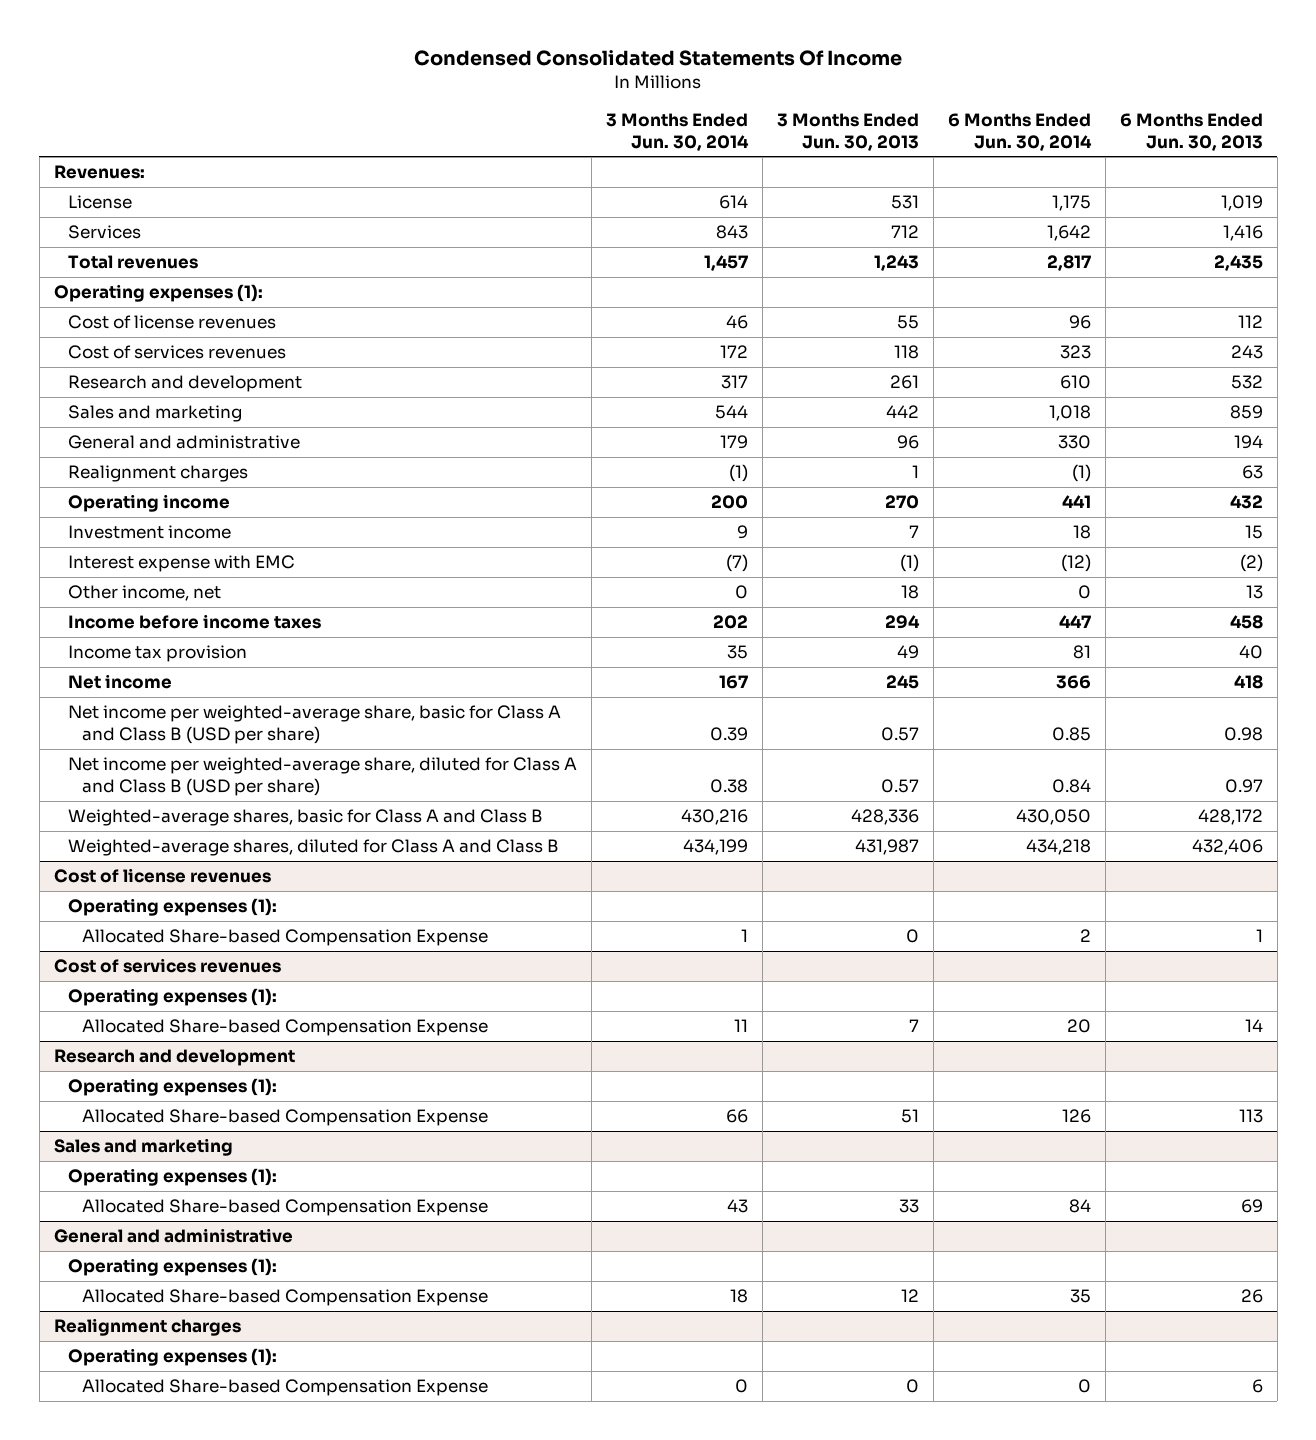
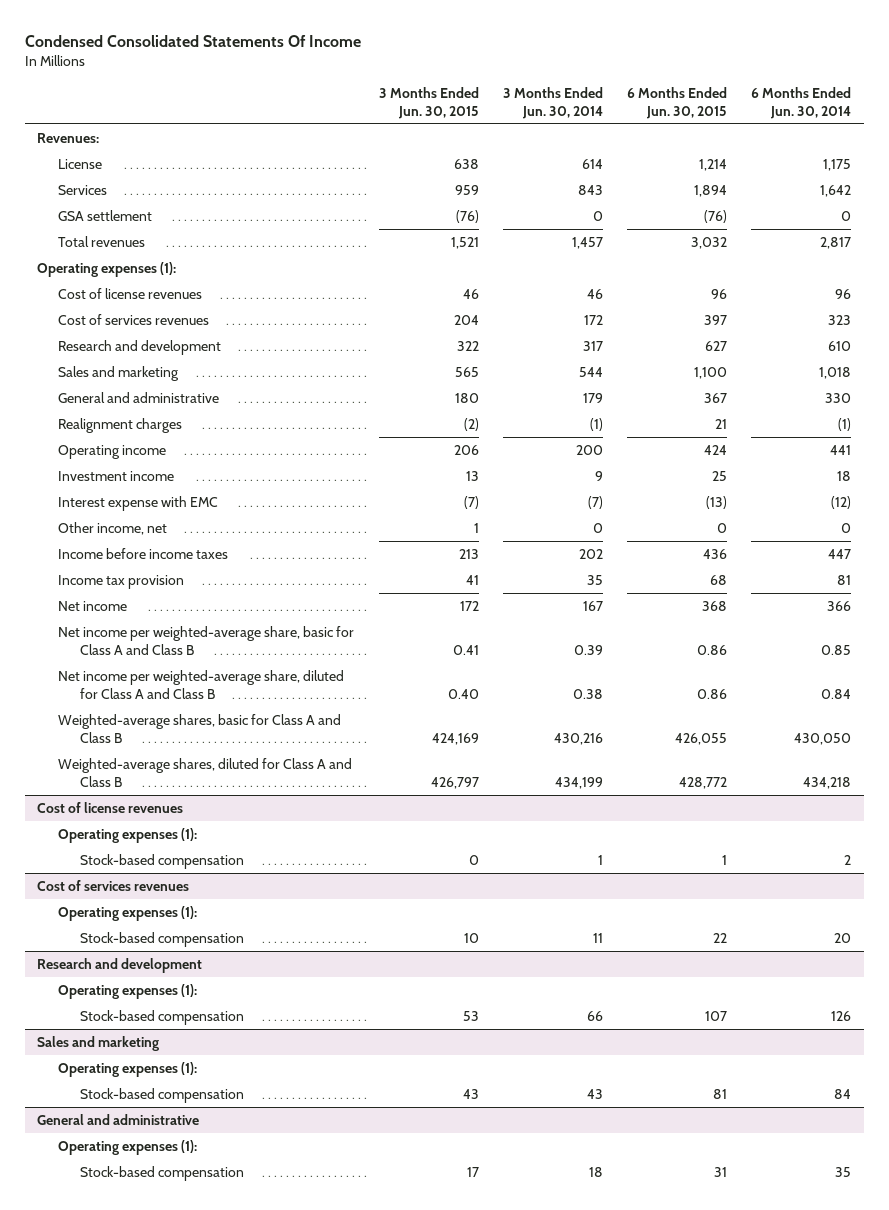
- | 3 Months Ended Jun. 30, 2014 | 3 Months Ended Jun. 30, 2013 | 6 Months Ended Jun. 30, 2014 | 6 Months Ended Jun. 30, 2013
+ | 3 Months Ended Jun. 30, 2015 | 3 Months Ended Jun. 30, 2014 | 6 Months Ended Jun. 30, 2015 | 6 Months Ended Jun. 30, 2014
+ GSA settlement | (76) | 0 | (76) | 0
- Net income per weighted-average share, basic for Class A and Class B (USD per share) | 0.39 | 0.57 | 0.85 | 0.98
- Net income per weighted-average share, diluted for Class A and Class B (USD per share) | 0.38 | 0.57 | 0.84 | 0.97
+ Net income per weighted-average share, basic for Class A and Class B | 0.41 | 0.39 | 0.86 | 0.85
+ Net income per weighted-average share, diluted for Class A and Class B | 0.40 | 0.38 | 0.86 | 0.84
@ Cost of license revenues
- Allocated Share-based Compensation Expense | 1 | 0 | 2 | 1
+ Stock-based compensation | 0 | 1 | 1 | 2
@ Cost of services revenues
- Allocated Share-based Compensation Expense | 11 | 7 | 20 | 14
+ Stock-based compensation | 10 | 11 | 22 | 20
@ Research and development
- Allocated Share-based Compensation Expense | 66 | 51 | 126 | 113
+ Stock-based compensation | 53 | 66 | 107 | 126
@ Sales and marketing
- Allocated Share-based Compensation Expense | 43 | 33 | 84 | 69
+ Stock-based compensation | 43 | 43 | 81 | 84
@ General and administrative
- Allocated Share-based Compensation Expense | 18 | 12 | 35 | 26
- Realignment charges
- Operating expenses (1):
- Allocated Share-based Compensation Expense | 0 | 0 | 0 | 6
@ General and administrative
+ Stock-based compensation | 17 | 18 | 31 | 35

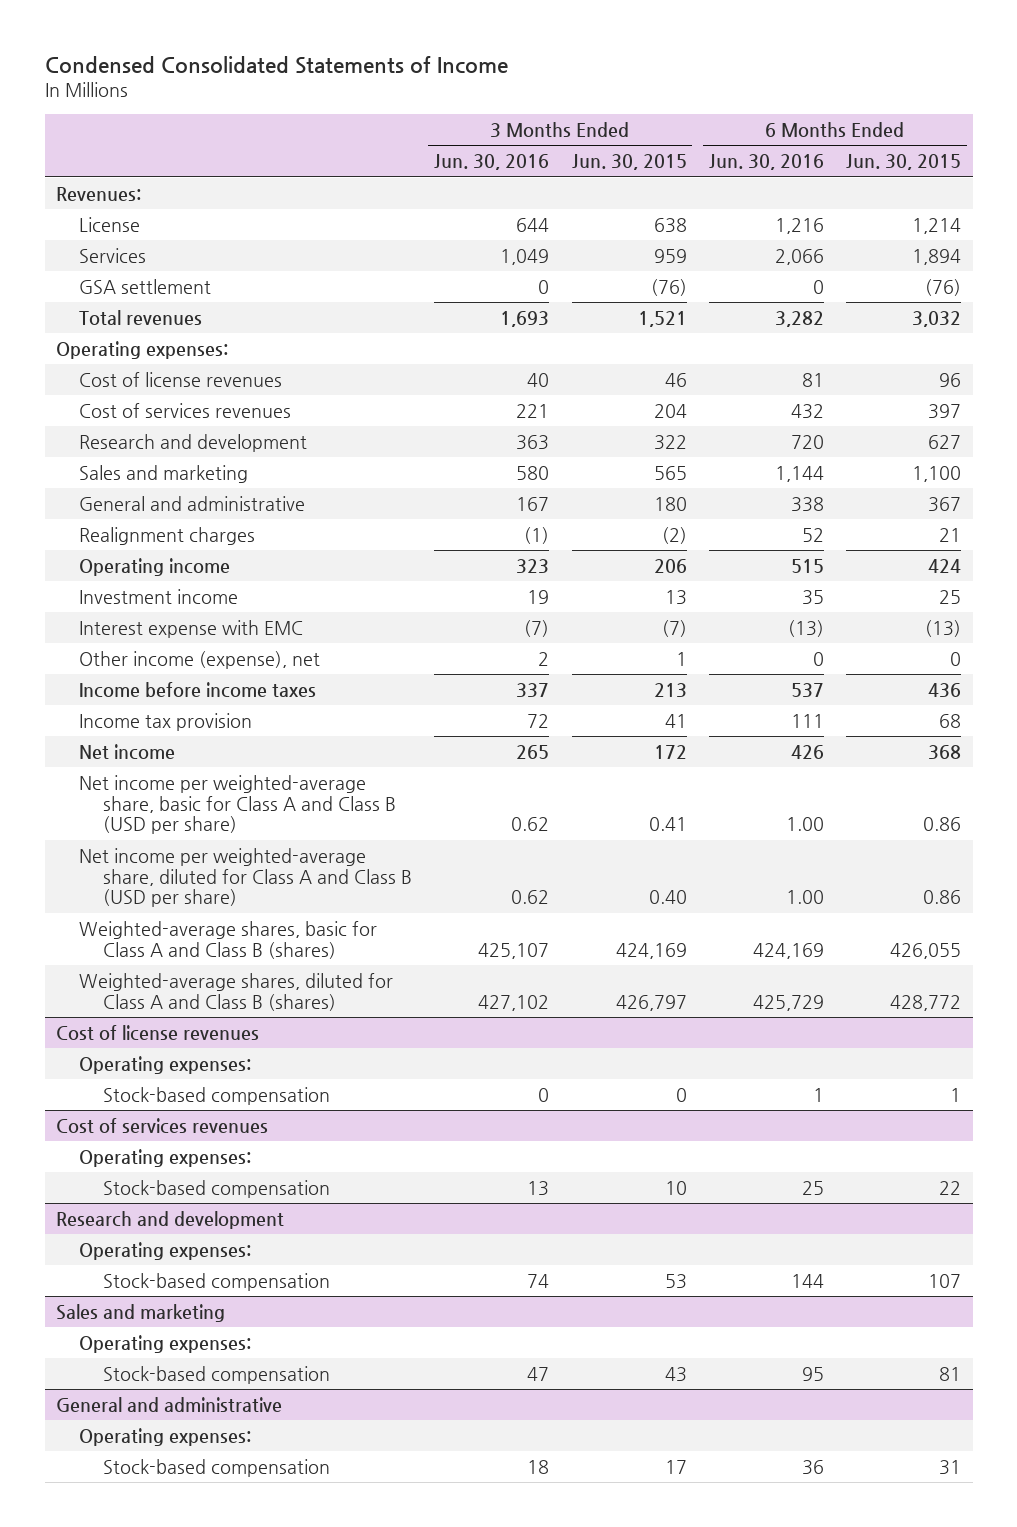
- Condensed Consolidated Statements Of Income
+ Condensed Consolidated Statements of Income
- | 3 Months Ended Jun. 30, 2015 | 3 Months Ended Jun. 30, 2014 | 6 Months Ended Jun. 30, 2015 | 6 Months Ended Jun. 30, 2014
+ | 3 Months Ended Jun. 30, 2016 | 3 Months Ended Jun. 30, 2015 | 6 Months Ended Jun. 30, 2016 | 6 Months Ended Jun. 30, 2015
- Operating expenses (1):
+ Operating expenses:
- Other income, net | 1 | 0 | 0 | 0
+ Other income (expense), net | 2 | 1 | 0 | 0
- Net income per weighted-average share, basic for Class A and Class B | 0.41 | 0.39 | 0.86 | 0.85
- Net income per weighted-average share, diluted for Class A and Class B | 0.40 | 0.38 | 0.86 | 0.84
- Weighted-average shares, basic for Class A and Class B | 424,169 | 430,216 | 426,055 | 430,050
- Weighted-average shares, diluted for Class A and Class B | 426,797 | 434,199 | 428,772 | 434,218
+ Net income per weighted-average share, basic for Class A and Class B (USD per share) | 0.62 | 0.41 | 1.00 | 0.86
+ Net income per weighted-average share, diluted for Class A and Class B (USD per share) | 0.62 | 0.40 | 1.00 | 0.86
+ Weighted-average shares, basic for Class A and Class B (shares) | 425,107 | 424,169 | 424,169 | 426,055
+ Weighted-average shares, diluted for Class A and Class B (shares) | 427,102 | 426,797 | 425,729 | 428,772
@ Cost of license revenues
- Operating expenses (1):
+ Operating expenses:
@ Cost of services revenues
- Operating expenses (1):
+ Operating expenses:
@ Research and development
- Operating expenses (1):
+ Operating expenses:
@ Sales and marketing
- Operating expenses (1):
+ Operating expenses:
@ General and administrative
- Operating expenses (1):
+ Operating expenses:

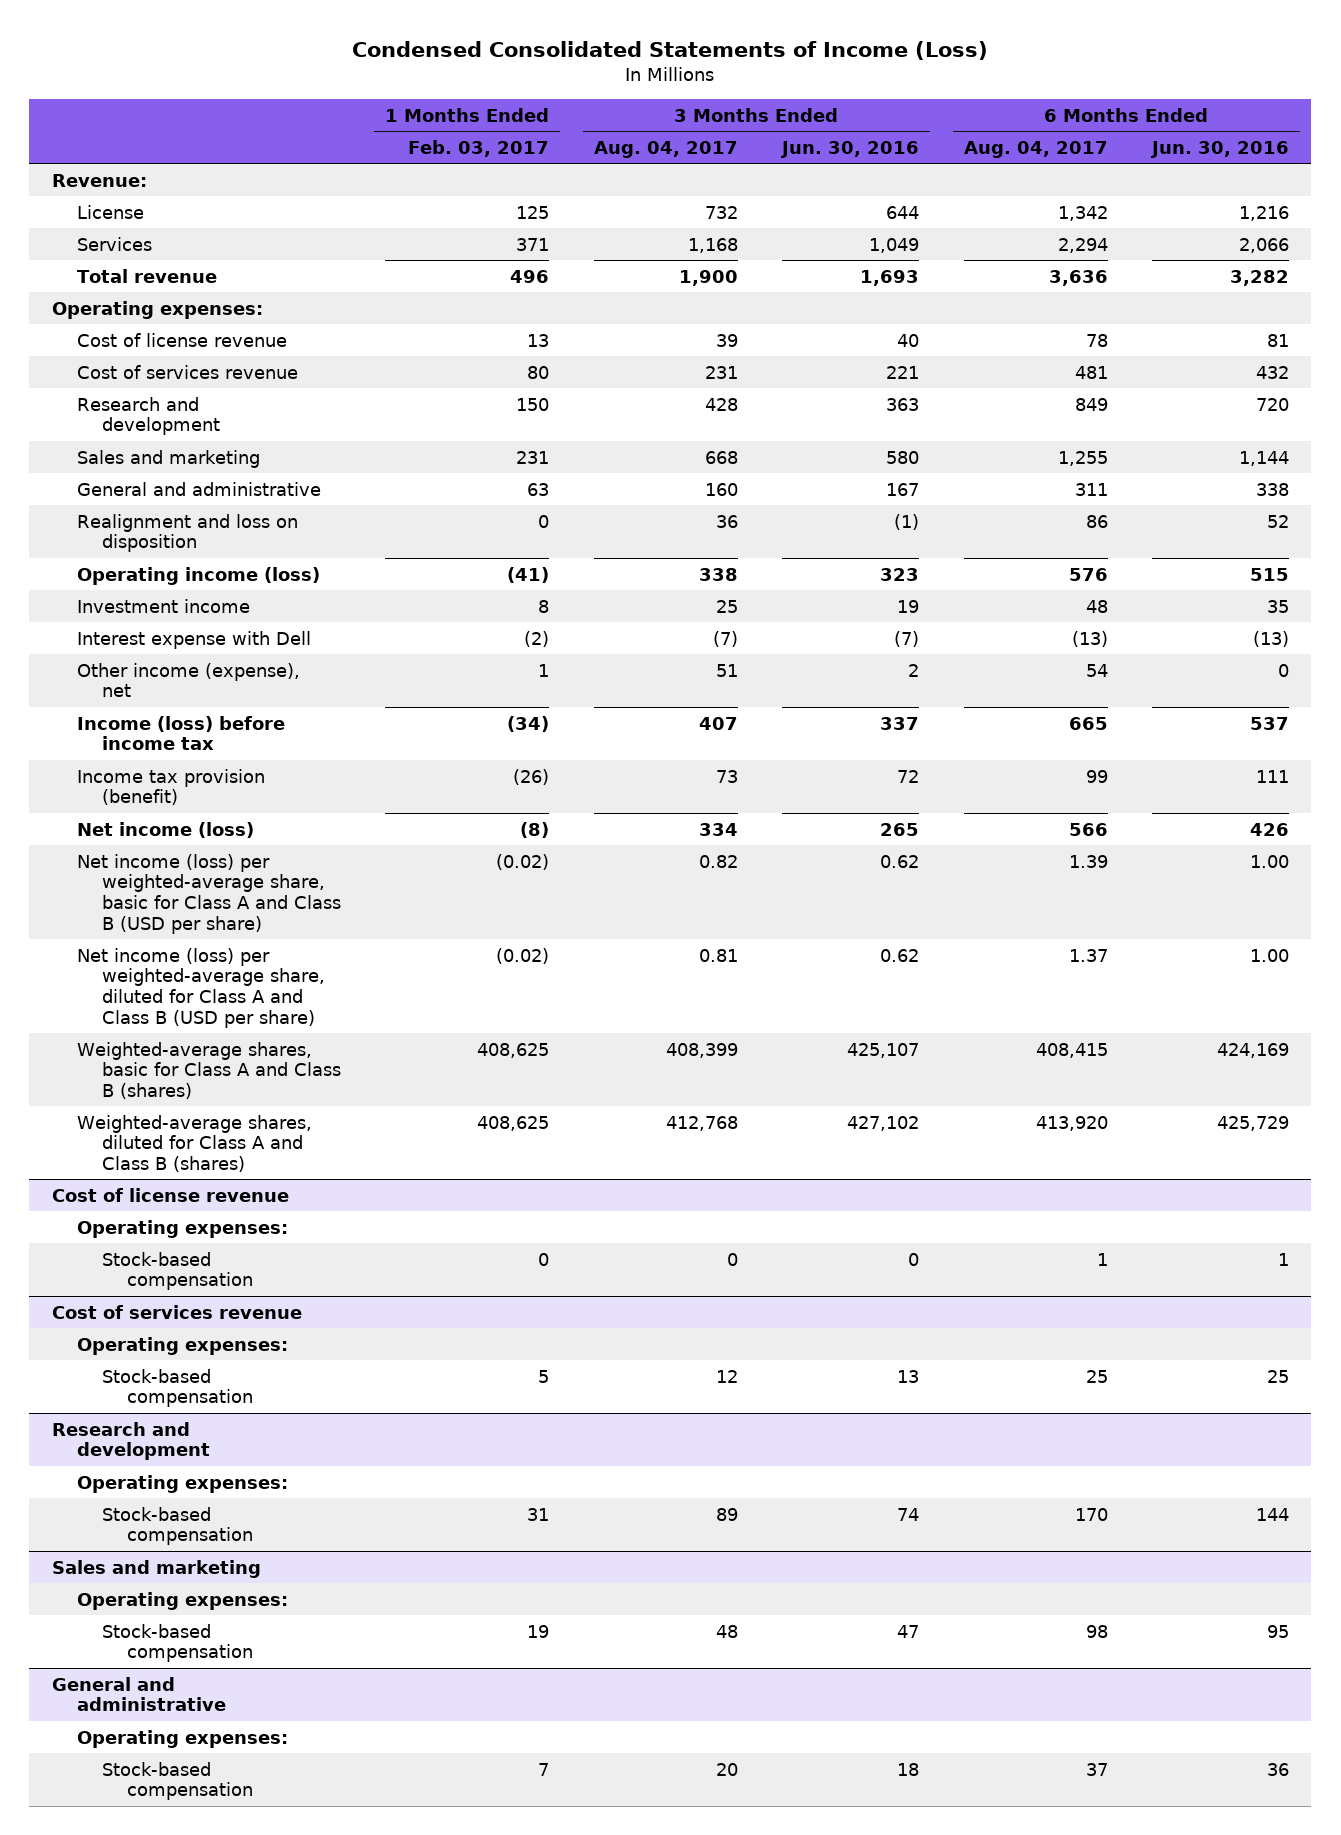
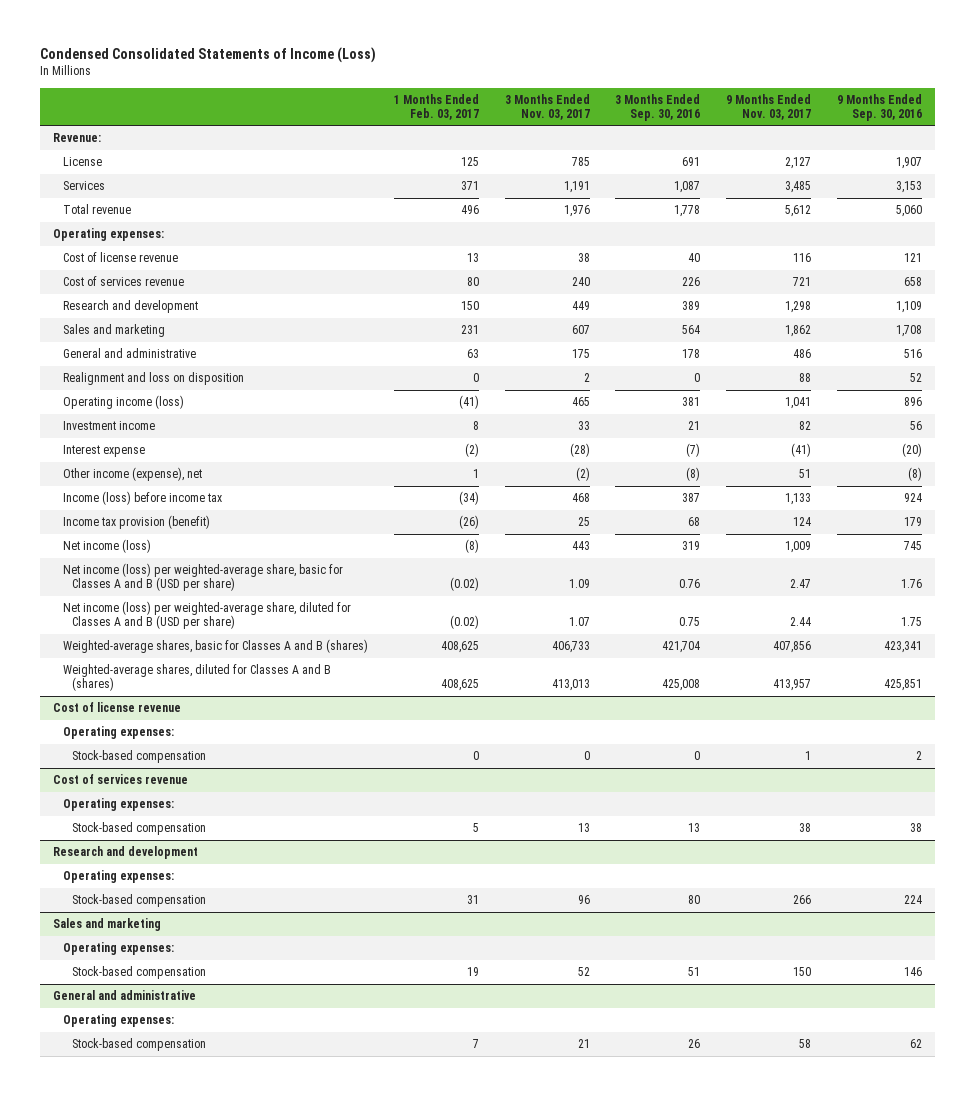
- | 1 Months Ended Feb. 03, 2017 | 3 Months Ended Aug. 04, 2017 | 3 Months Ended Jun. 30, 2016 | 6 Months Ended Aug. 04, 2017 | 6 Months Ended Jun. 30, 2016
+ | 1 Months Ended Feb. 03, 2017 | 3 Months Ended Nov. 03, 2017 | 3 Months Ended Sep. 30, 2016 | 9 Months Ended Nov. 03, 2017 | 9 Months Ended Sep. 30, 2016
- Interest expense with Dell | (2) | (7) | (7) | (13) | (13)
+ Interest expense | (2) | (28) | (7) | (41) | (20)
- Net income (loss) per weighted-average share, basic for Class A and Class B (USD per share) | (0.02) | 0.82 | 0.62 | 1.39 | 1.00
- Net income (loss) per weighted-average share, diluted for Class A and Class B (USD per share) | (0.02) | 0.81 | 0.62 | 1.37 | 1.00
- Weighted-average shares, basic for Class A and Class B (shares) | 408,625 | 408,399 | 425,107 | 408,415 | 424,169
- Weighted-average shares, diluted for Class A and Class B (shares) | 408,625 | 412,768 | 427,102 | 413,920 | 425,729
+ Net income (loss) per weighted-average share, basic for Classes A and B (USD per share) | (0.02) | 1.09 | 0.76 | 2.47 | 1.76
+ Net income (loss) per weighted-average share, diluted for Classes A and B (USD per share) | (0.02) | 1.07 | 0.75 | 2.44 | 1.75
+ Weighted-average shares, basic for Classes A and B (shares) | 408,625 | 406,733 | 421,704 | 407,856 | 423,341
+ Weighted-average shares, diluted for Classes A and B (shares) | 408,625 | 413,013 | 425,008 | 413,957 | 425,851

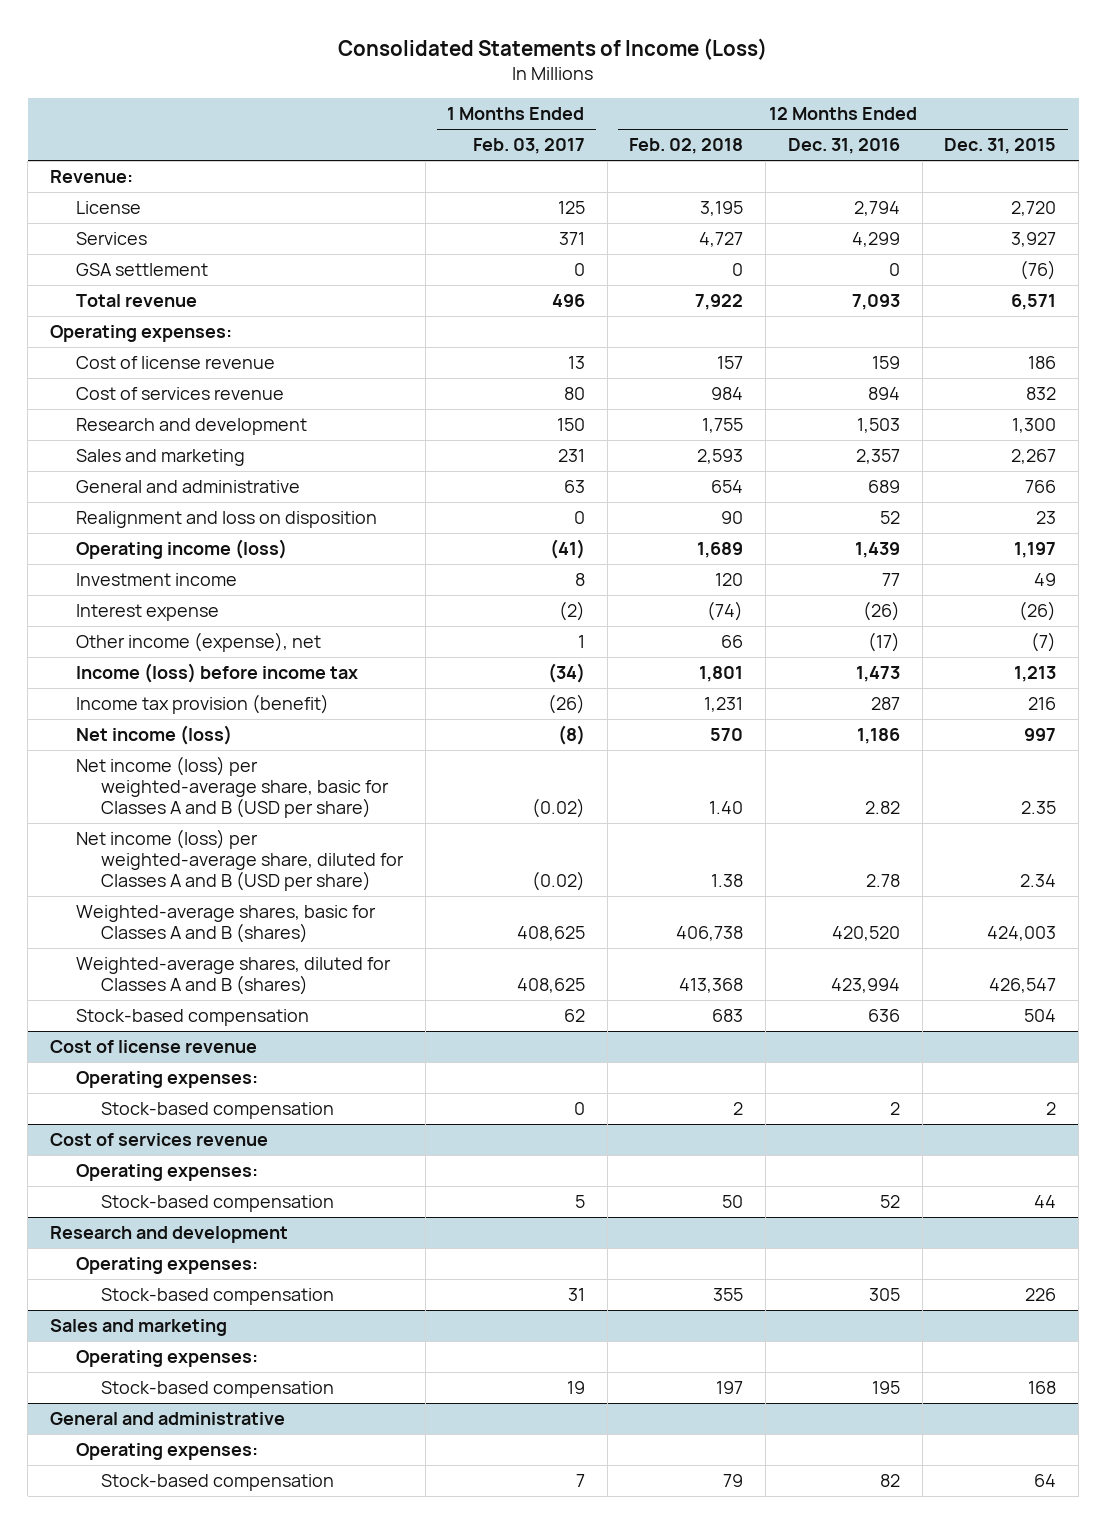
- Condensed Consolidated Statements of Income (Loss)
+ Consolidated Statements of Income (Loss)
- | 1 Months Ended Feb. 03, 2017 | 3 Months Ended Nov. 03, 2017 | 3 Months Ended Sep. 30, 2016 | 9 Months Ended Nov. 03, 2017 | 9 Months Ended Sep. 30, 2016
+ | 1 Months Ended Feb. 03, 2017 | 12 Months Ended Feb. 02, 2018 | 12 Months Ended Dec. 31, 2016 | 12 Months Ended Dec. 31, 2015
+ GSA settlement | 0 | 0 | 0 | (76)
+ Stock-based compensation | 62 | 683 | 636 | 504

